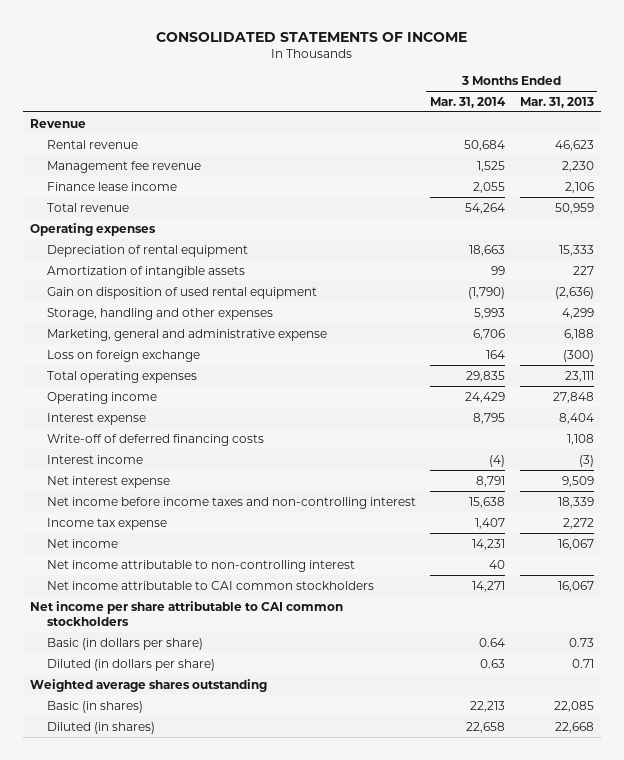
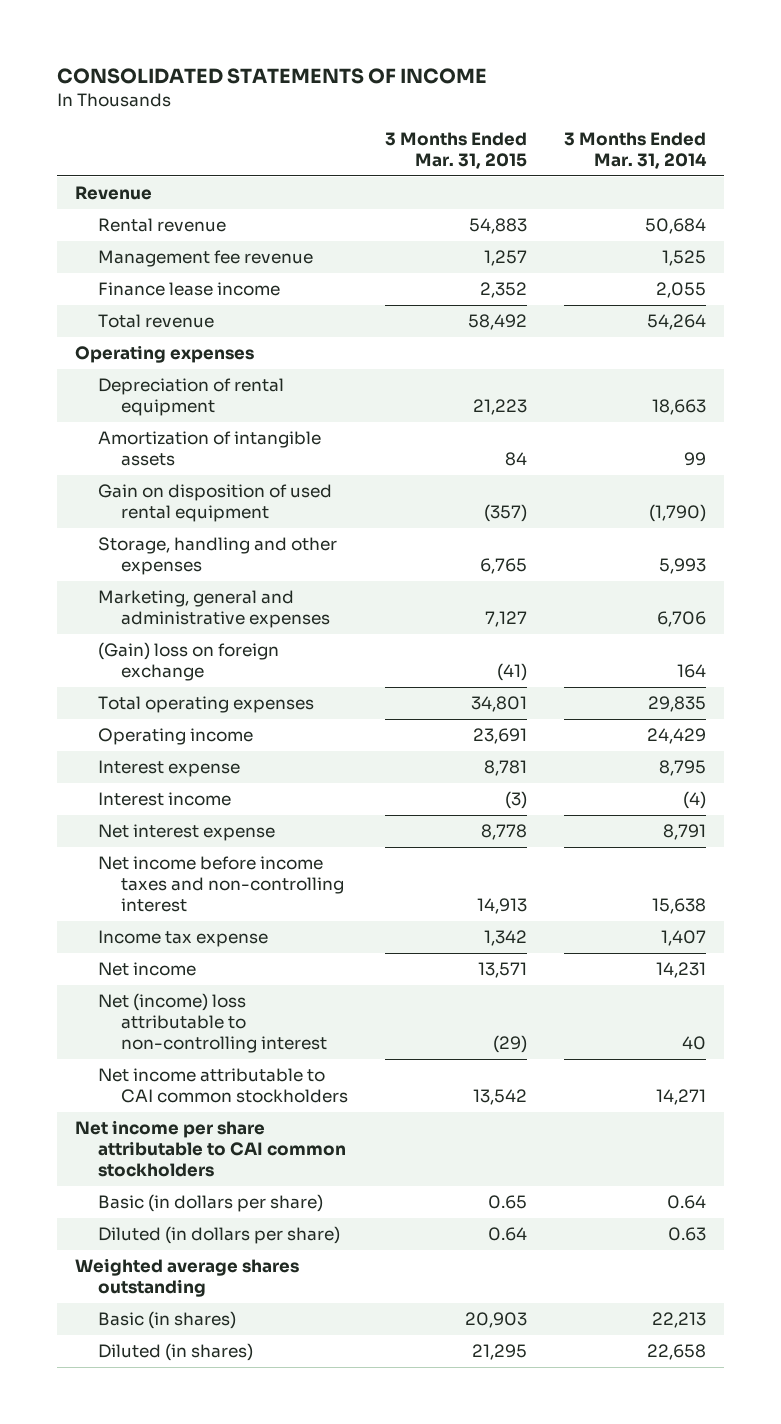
- | 3 Months Ended Mar. 31, 2014 | 3 Months Ended Mar. 31, 2013
+ | 3 Months Ended Mar. 31, 2015 | 3 Months Ended Mar. 31, 2014
- Marketing, general and administrative expense | 6,706 | 6,188
- Loss on foreign exchange | 164 | (300)
+ Marketing, general and administrative expenses | 7,127 | 6,706
+ (Gain) loss on foreign exchange | (41) | 164
- Write-off of deferred financing costs | | 1,108
- Net income attributable to non-controlling interest | 40 |
+ Net (income) loss attributable to non-controlling interest | (29) | 40

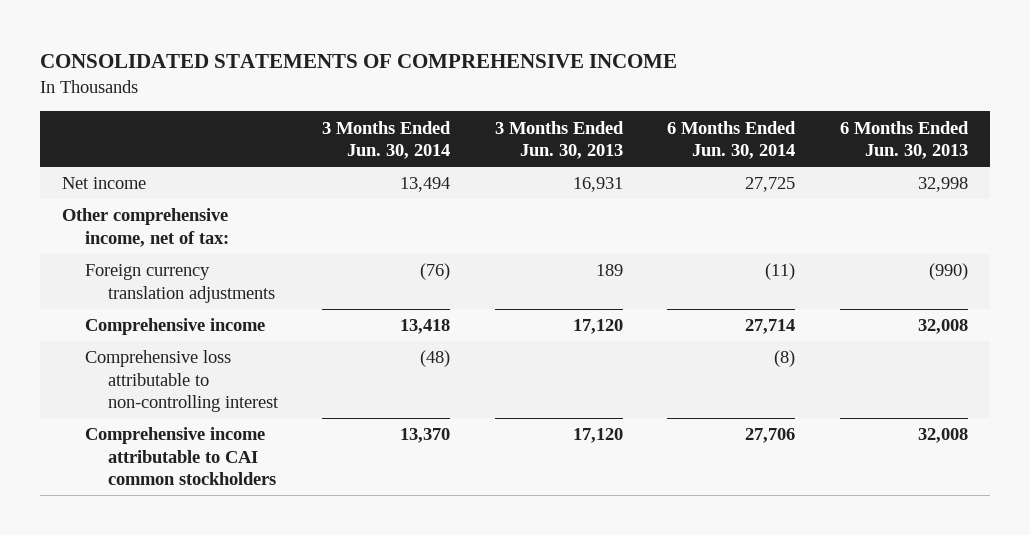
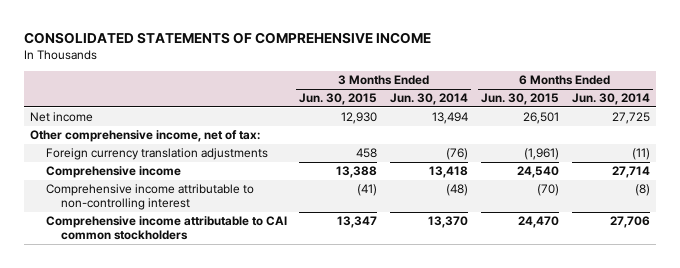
- | 3 Months Ended Jun. 30, 2014 | 3 Months Ended Jun. 30, 2013 | 6 Months Ended Jun. 30, 2014 | 6 Months Ended Jun. 30, 2013
+ | 3 Months Ended Jun. 30, 2015 | 3 Months Ended Jun. 30, 2014 | 6 Months Ended Jun. 30, 2015 | 6 Months Ended Jun. 30, 2014
- Comprehensive loss attributable to non-controlling interest | (48) | | (8) |
+ Comprehensive income attributable to non-controlling interest | (41) | (48) | (70) | (8)

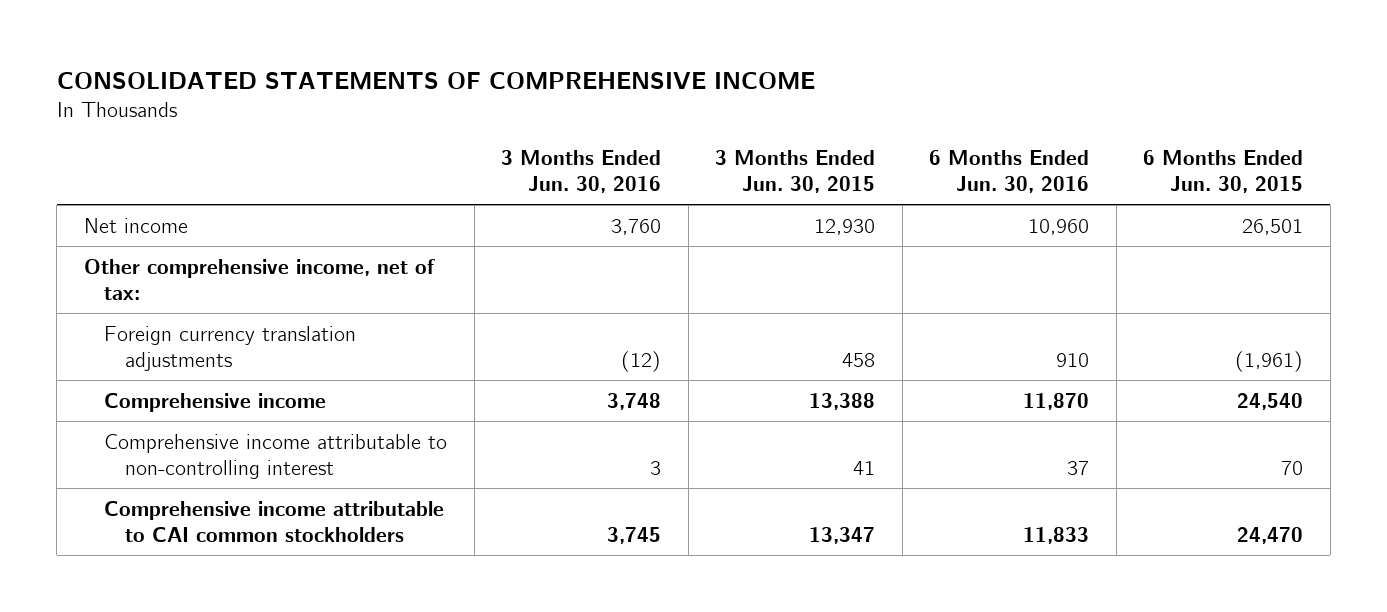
- | 3 Months Ended Jun. 30, 2015 | 3 Months Ended Jun. 30, 2014 | 6 Months Ended Jun. 30, 2015 | 6 Months Ended Jun. 30, 2014
+ | 3 Months Ended Jun. 30, 2016 | 3 Months Ended Jun. 30, 2015 | 6 Months Ended Jun. 30, 2016 | 6 Months Ended Jun. 30, 2015
- Comprehensive income attributable to non-controlling interest | (41) | (48) | (70) | (8)
+ Comprehensive income attributable to non-controlling interest | 3 | 41 | 37 | 70

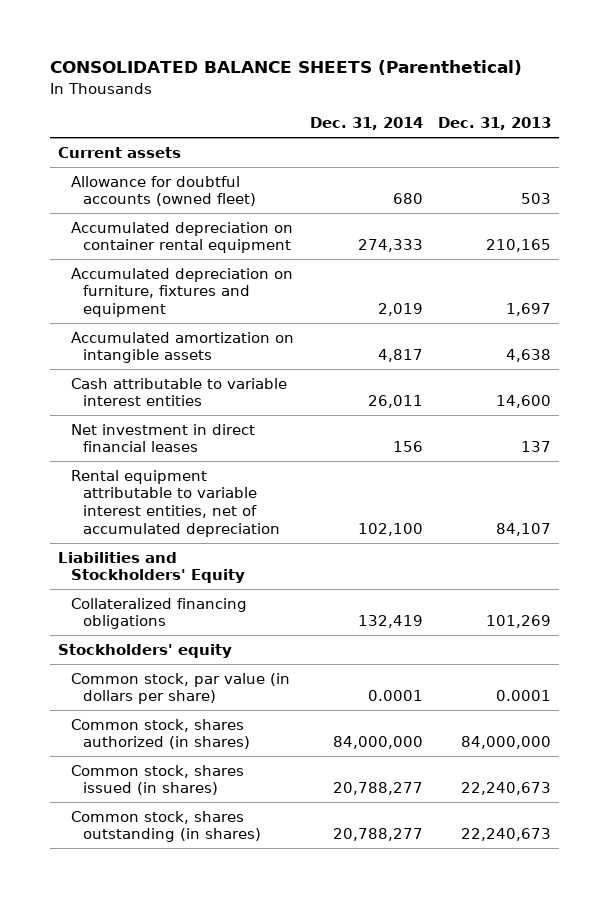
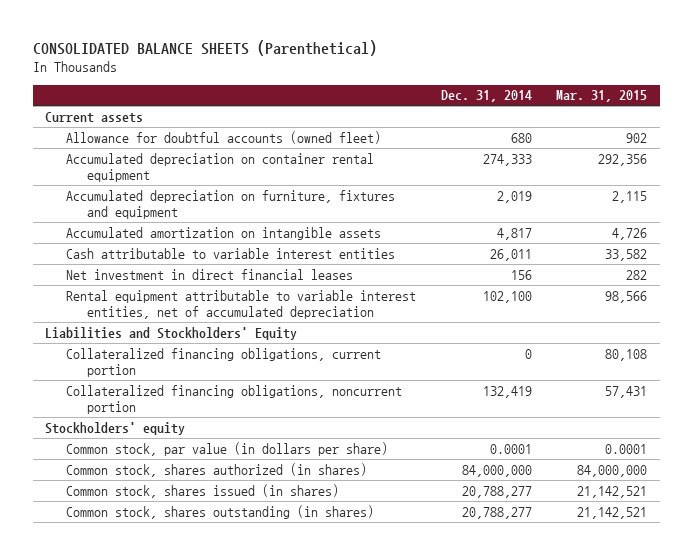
- | Dec. 31, 2014 | Dec. 31, 2013
+ | Dec. 31, 2014 | Mar. 31, 2015
- Collateralized financing obligations | 132,419 | 101,269
+ Collateralized financing obligations, current portion | 0 | 80,108
+ Collateralized financing obligations, noncurrent portion | 132,419 | 57,431

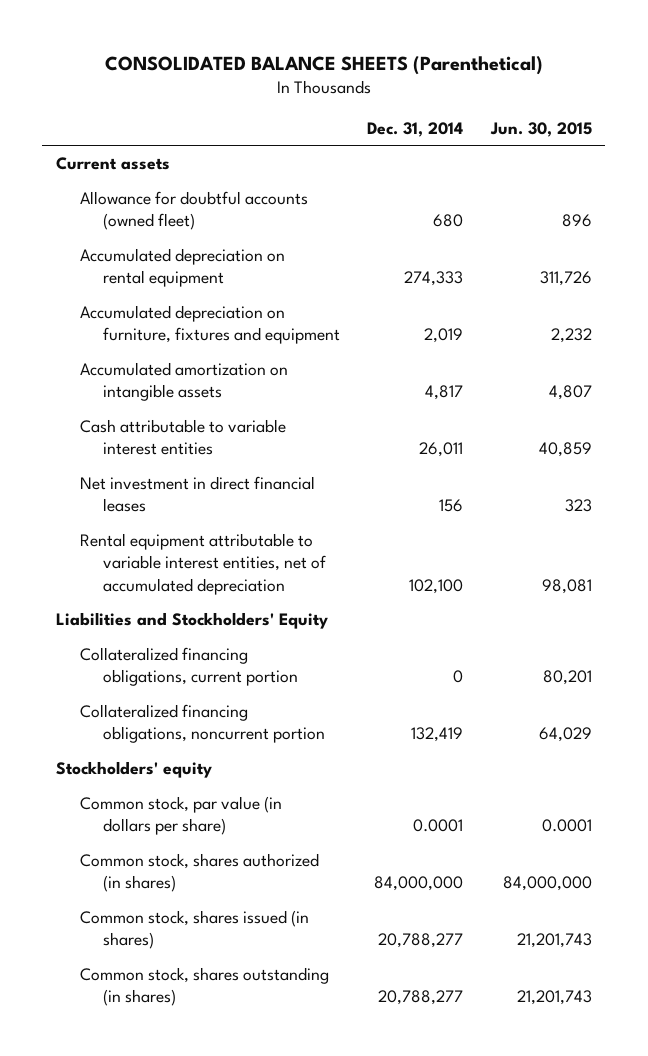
- | Dec. 31, 2014 | Mar. 31, 2015
+ | Dec. 31, 2014 | Jun. 30, 2015
- Accumulated depreciation on container rental equipment | 274,333 | 292,356
+ Accumulated depreciation on rental equipment | 274,333 | 311,726

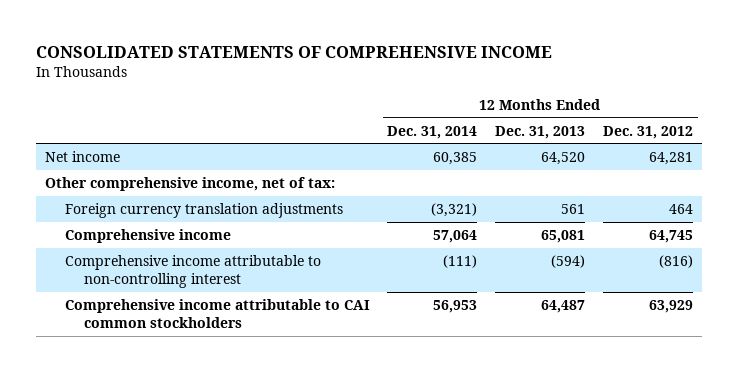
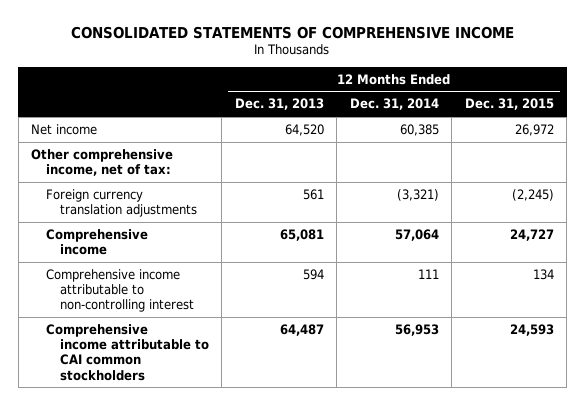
- | 12 Months Ended Dec. 31, 2014 | 12 Months Ended Dec. 31, 2013 | 12 Months Ended Dec. 31, 2012
+ | 12 Months Ended Dec. 31, 2013 | 12 Months Ended Dec. 31, 2014 | 12 Months Ended Dec. 31, 2015
- Comprehensive income attributable to non-controlling interest | (111) | (594) | (816)
+ Comprehensive income attributable to non-controlling interest | 594 | 111 | 134

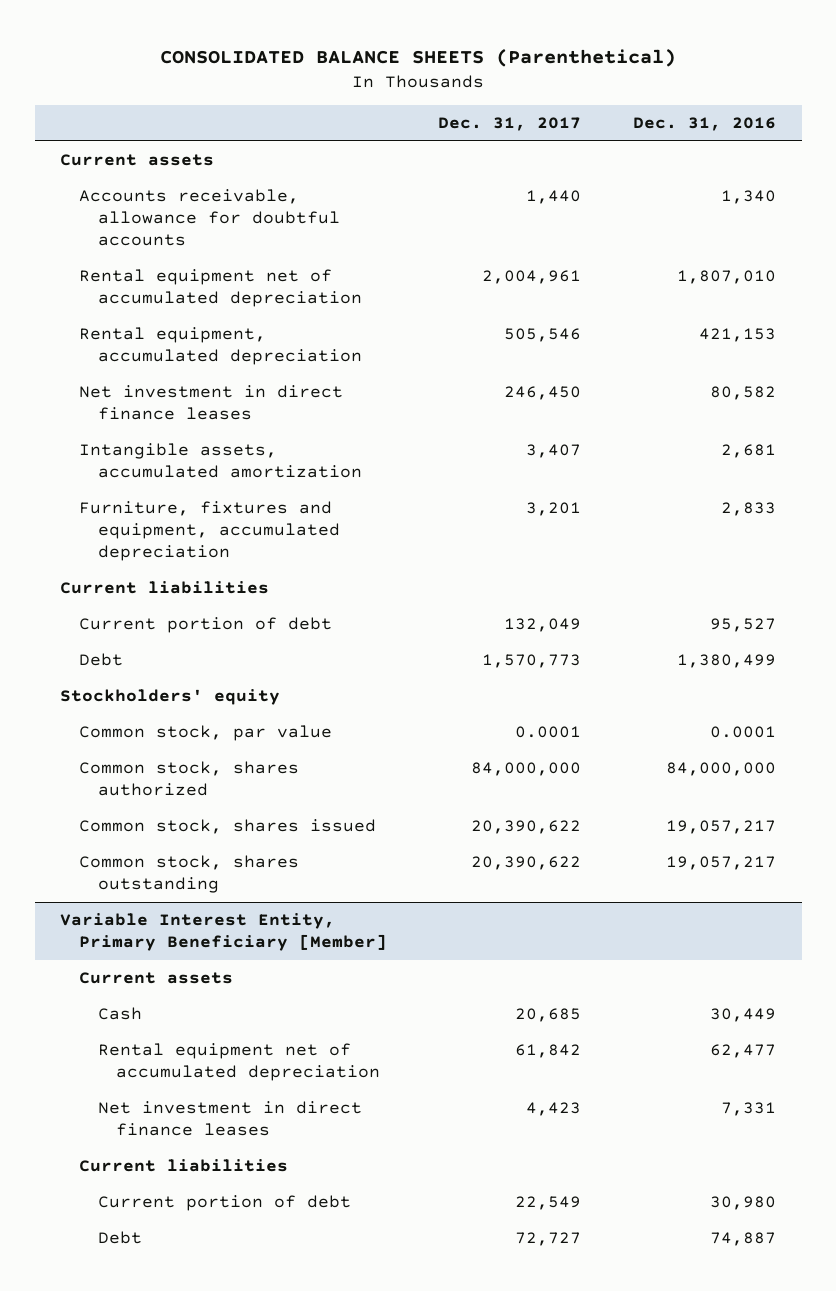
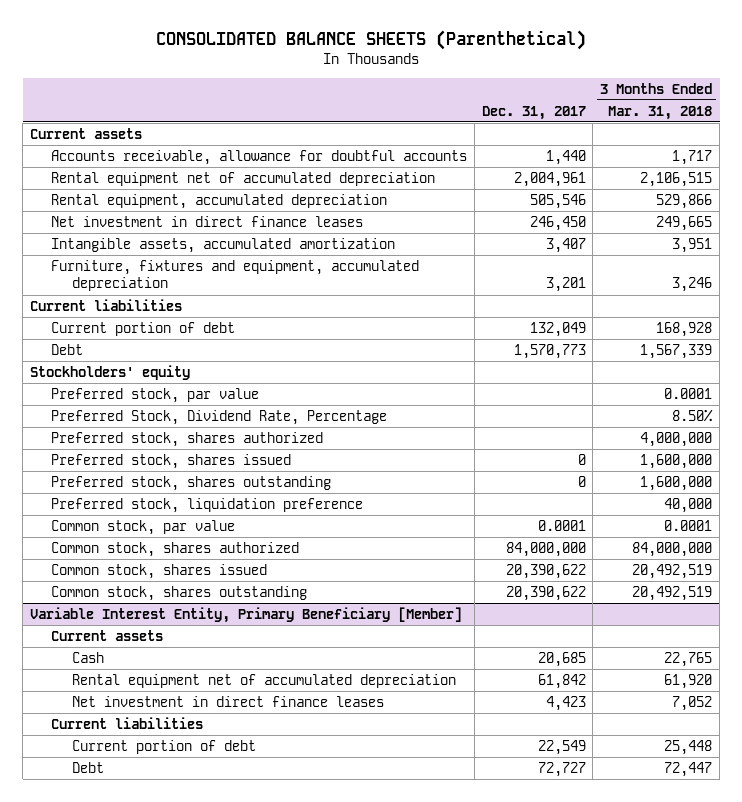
- | Dec. 31, 2017 | Dec. 31, 2016
+ | Dec. 31, 2017 | 3 Months Ended Mar. 31, 2018
+ Preferred stock, par value | | 0.0001
+ Preferred Stock, Dividend Rate, Percentage | | 8.50%
+ Preferred stock, shares authorized | | 4,000,000
+ Preferred stock, shares issued | 0 | 1,600,000
+ Preferred stock, shares outstanding | 0 | 1,600,000
+ Preferred stock, liquidation preference | | 40,000

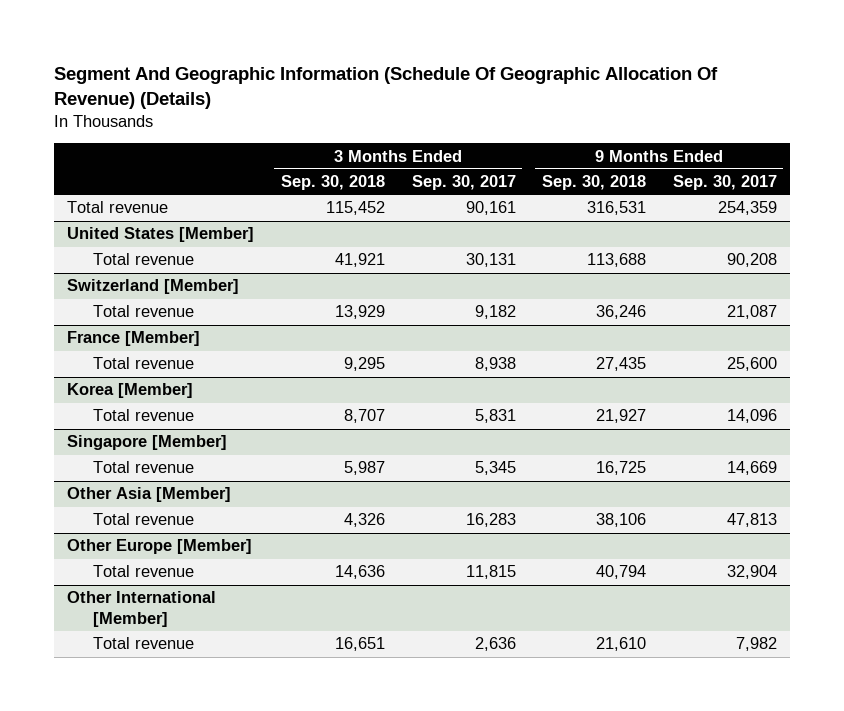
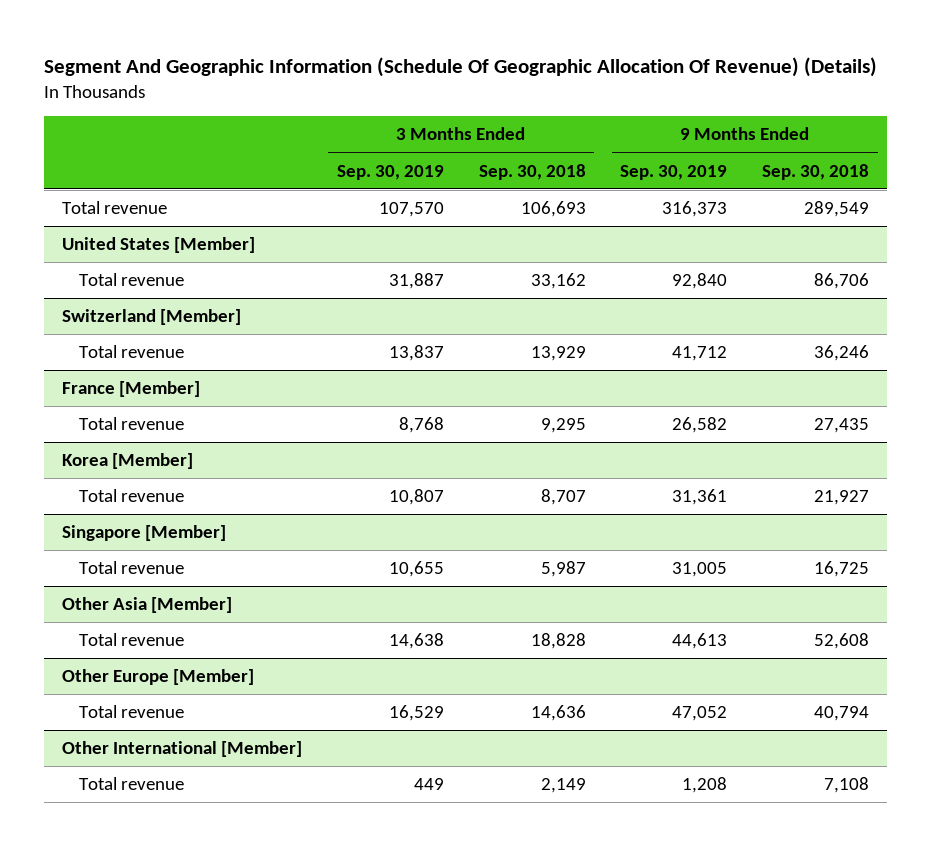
- | 3 Months Ended Sep. 30, 2018 | 3 Months Ended Sep. 30, 2017 | 9 Months Ended Sep. 30, 2018 | 9 Months Ended Sep. 30, 2017
+ | 3 Months Ended Sep. 30, 2019 | 3 Months Ended Sep. 30, 2018 | 9 Months Ended Sep. 30, 2019 | 9 Months Ended Sep. 30, 2018
- Total revenue | 115,452 | 90,161 | 316,531 | 254,359
+ Total revenue | 107,570 | 106,693 | 316,373 | 289,549
@ United States [Member]
- Total revenue | 41,921 | 30,131 | 113,688 | 90,208
+ Total revenue | 31,887 | 33,162 | 92,840 | 86,706
@ Other Asia [Member]
- Total revenue | 4,326 | 16,283 | 38,106 | 47,813
+ Total revenue | 14,638 | 18,828 | 44,613 | 52,608
@ Other International [Member]
- Total revenue | 16,651 | 2,636 | 21,610 | 7,982
+ Total revenue | 449 | 2,149 | 1,208 | 7,108

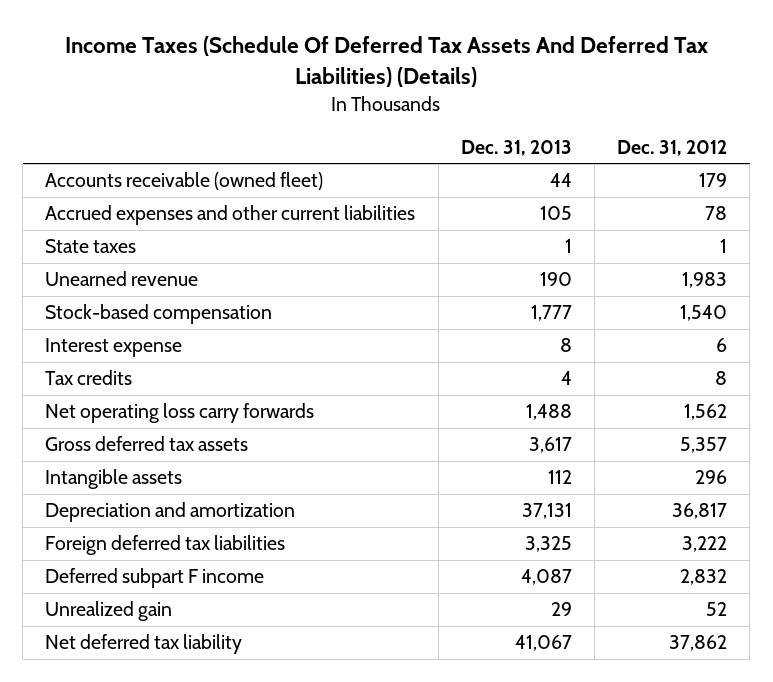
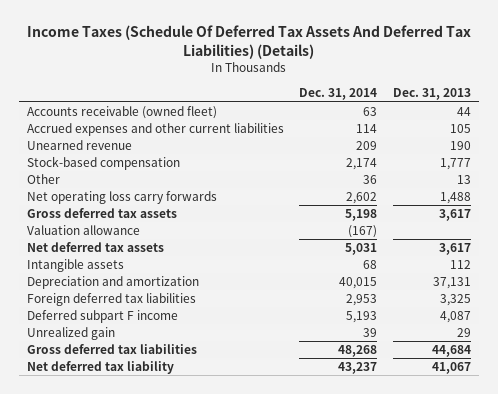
- | Dec. 31, 2013 | Dec. 31, 2012
+ | Dec. 31, 2014 | Dec. 31, 2013
- State taxes | 1 | 1
- Interest expense | 8 | 6
- Tax credits | 4 | 8
+ Other | 36 | 13
+ Valuation allowance | (167) |
+ Net deferred tax assets | 5,031 | 3,617
+ Gross deferred tax liabilities | 48,268 | 44,684

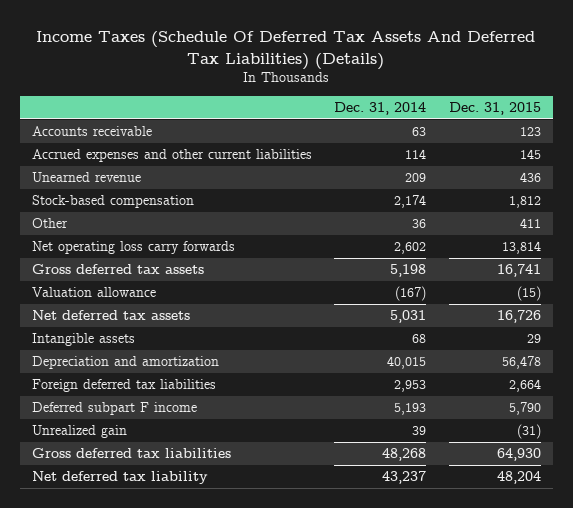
- | Dec. 31, 2014 | Dec. 31, 2013
+ | Dec. 31, 2014 | Dec. 31, 2015
- Accounts receivable (owned fleet) | 63 | 44
+ Accounts receivable | 63 | 123

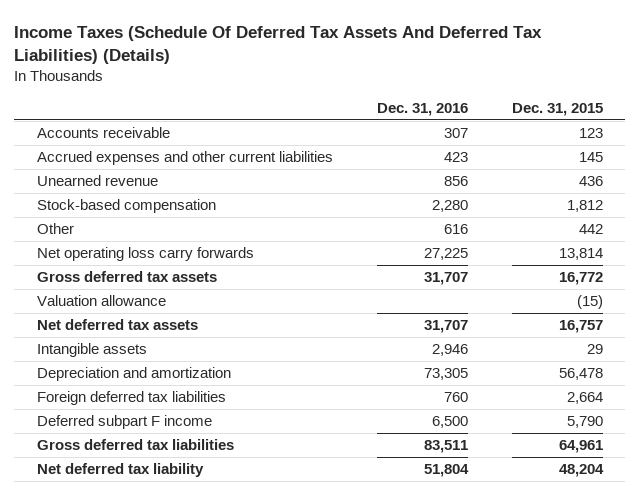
- | Dec. 31, 2014 | Dec. 31, 2015
+ | Dec. 31, 2016 | Dec. 31, 2015
- Other | 36 | 411
+ Other | 616 | 442
- Gross deferred tax assets | 5,198 | 16,741
+ Gross deferred tax assets | 31,707 | 16,772
- Net deferred tax assets | 5,031 | 16,726
+ Net deferred tax assets | 31,707 | 16,757
- Unrealized gain | 39 | (31)
- Gross deferred tax liabilities | 48,268 | 64,930
+ Gross deferred tax liabilities | 83,511 | 64,961

